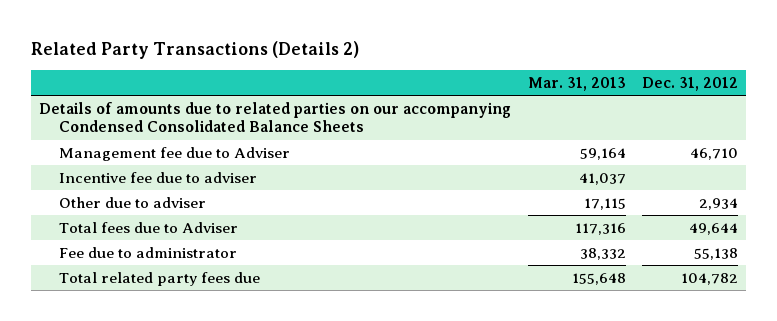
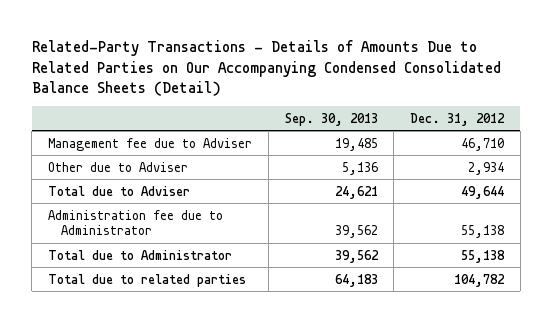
- Related Party Transactions (Details 2)
+ Related-Party Transactions - Details of Amounts Due to Related Parties on Our Accompanying Condensed Consolidated Balance Sheets (Detail)
- | Mar. 31, 2013 | Dec. 31, 2012
+ | Sep. 30, 2013 | Dec. 31, 2012
- Details of amounts due to related parties on our accompanying Condensed Consolidated Balance Sheets
- Incentive fee due to adviser | 41,037 |
- Other due to adviser | 17,115 | 2,934
- Total fees due to Adviser | 117,316 | 49,644
- Fee due to administrator | 38,332 | 55,138
- Total related party fees due | 155,648 | 104,782
+ Other due to Adviser | 5,136 | 2,934
+ Total due to Adviser | 24,621 | 49,644
+ Administration fee due to Administrator | 39,562 | 55,138
+ Total due to Administrator | 39,562 | 55,138
+ Total due to related parties | 64,183 | 104,782

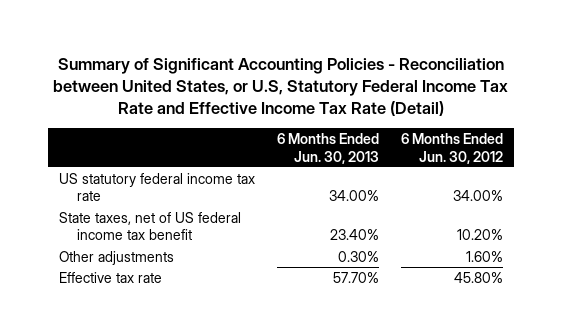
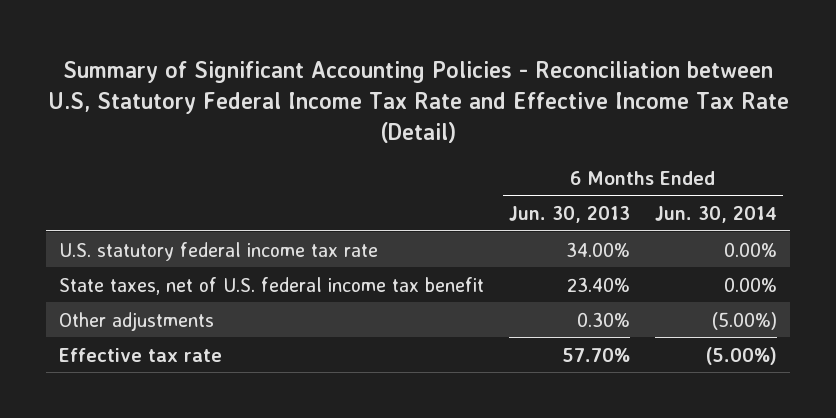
- Summary of Significant Accounting Policies - Reconciliation between United States, or U.S, Statutory Federal Income Tax Rate and Effective Income Tax Rate (Detail)
+ Summary of Significant Accounting Policies - Reconciliation between U.S, Statutory Federal Income Tax Rate and Effective Income Tax Rate (Detail)
- | 6 Months Ended Jun. 30, 2013 | 6 Months Ended Jun. 30, 2012
+ | 6 Months Ended Jun. 30, 2013 | 6 Months Ended Jun. 30, 2014
- US statutory federal income tax rate | 34.00% | 34.00%
- State taxes, net of US federal income tax benefit | 23.40% | 10.20%
+ U.S. statutory federal income tax rate | 34.00% | 0.00%
+ State taxes, net of U.S. federal income tax benefit | 23.40% | 0.00%

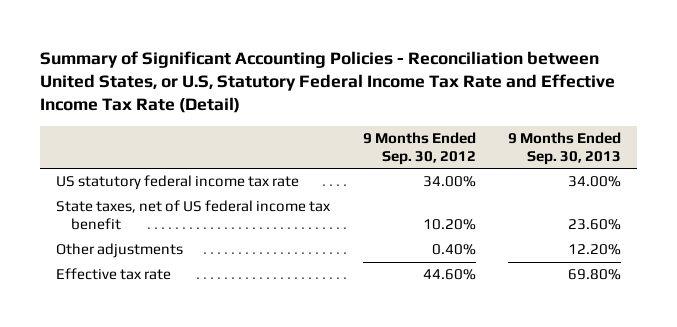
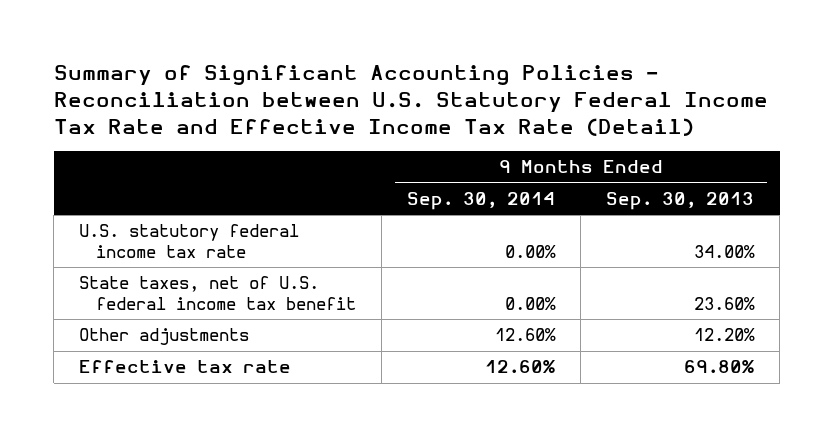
- Summary of Significant Accounting Policies - Reconciliation between United States, or U.S, Statutory Federal Income Tax Rate and Effective Income Tax Rate (Detail)
+ Summary of Significant Accounting Policies - Reconciliation between U.S. Statutory Federal Income Tax Rate and Effective Income Tax Rate (Detail)
- | 9 Months Ended Sep. 30, 2012 | 9 Months Ended Sep. 30, 2013
+ | 9 Months Ended Sep. 30, 2014 | 9 Months Ended Sep. 30, 2013
- US statutory federal income tax rate | 34.00% | 34.00%
- State taxes, net of US federal income tax benefit | 10.20% | 23.60%
+ U.S. statutory federal income tax rate | 0.00% | 34.00%
+ State taxes, net of U.S. federal income tax benefit | 0.00% | 23.60%

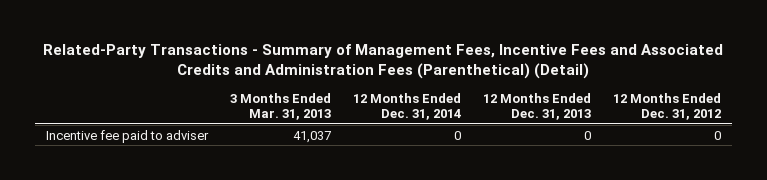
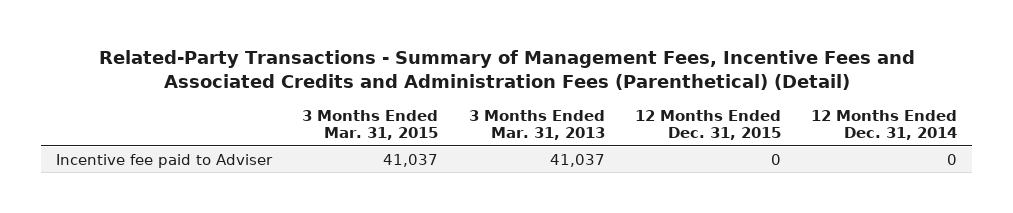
- | 3 Months Ended Mar. 31, 2013 | 12 Months Ended Dec. 31, 2014 | 12 Months Ended Dec. 31, 2013 | 12 Months Ended Dec. 31, 2012
+ | 3 Months Ended Mar. 31, 2015 | 3 Months Ended Mar. 31, 2013 | 12 Months Ended Dec. 31, 2015 | 12 Months Ended Dec. 31, 2014
- Incentive fee paid to adviser | 41,037 | 0 | 0 | 0
+ Incentive fee paid to Adviser | 41,037 | 41,037 | 0 | 0

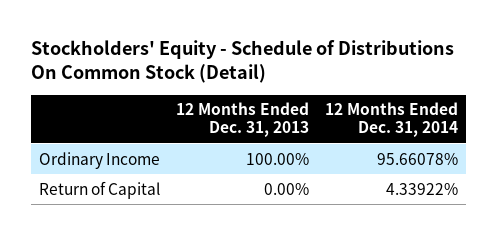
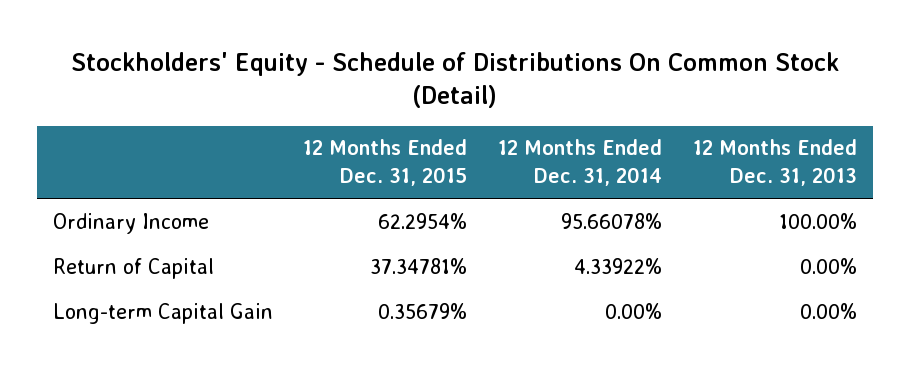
- | 12 Months Ended Dec. 31, 2013 | 12 Months Ended Dec. 31, 2014
+ | 12 Months Ended Dec. 31, 2015 | 12 Months Ended Dec. 31, 2014 | 12 Months Ended Dec. 31, 2013
+ Long-term Capital Gain | 0.35679% | 0.00% | 0.00%

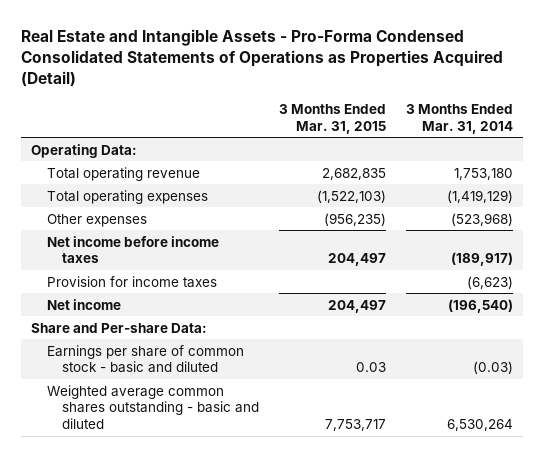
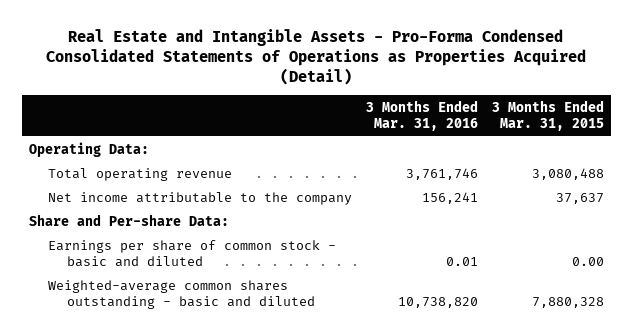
- | 3 Months Ended Mar. 31, 2015 | 3 Months Ended Mar. 31, 2014
+ | 3 Months Ended Mar. 31, 2016 | 3 Months Ended Mar. 31, 2015
- Total operating revenue | 2,682,835 | 1,753,180
- Total operating expenses | (1,522,103) | (1,419,129)
- Other expenses | (956,235) | (523,968)
- Net income before income taxes | 204,497 | (189,917)
- Provision for income taxes | | (6,623)
- Net income | 204,497 | (196,540)
+ Total operating revenue | 3,761,746 | 3,080,488
+ Net income attributable to the company | 156,241 | 37,637
- Earnings per share of common stock - basic and diluted | 0.03 | (0.03)
- Weighted average common shares outstanding - basic and diluted | 7,753,717 | 6,530,264
+ Earnings per share of common stock - basic and diluted | 0.01 | 0.00
+ Weighted-average common shares outstanding - basic and diluted | 10,738,820 | 7,880,328

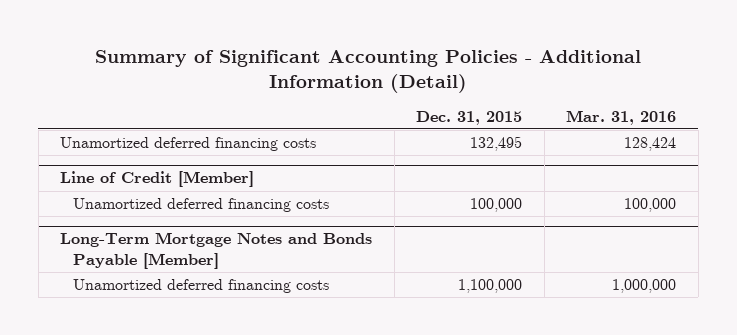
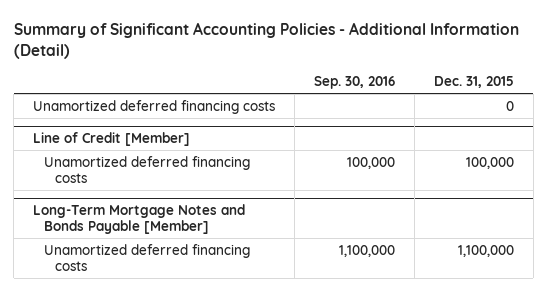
- | Dec. 31, 2015 | Mar. 31, 2016
+ | Sep. 30, 2016 | Dec. 31, 2015
- Unamortized deferred financing costs | 132,495 | 128,424
+ Unamortized deferred financing costs | | 0

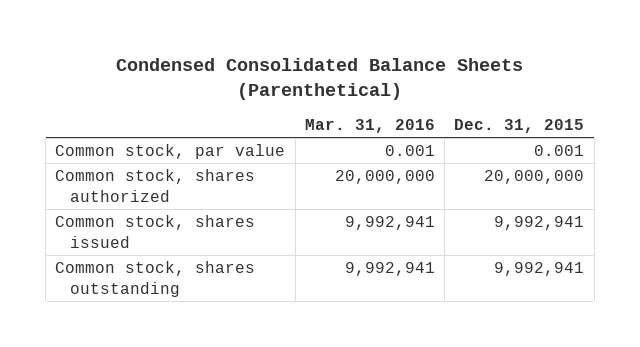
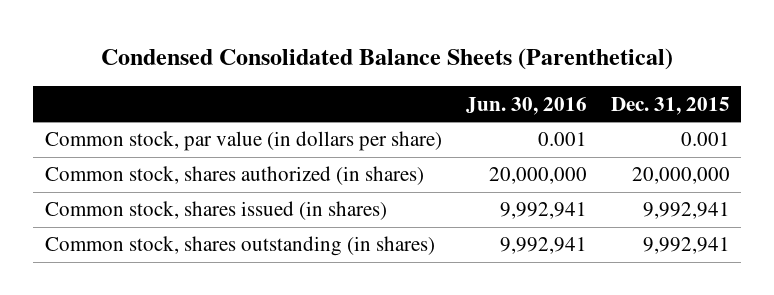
- | Mar. 31, 2016 | Dec. 31, 2015
+ | Jun. 30, 2016 | Dec. 31, 2015
- Common stock, par value | 0.001 | 0.001
- Common stock, shares authorized | 20,000,000 | 20,000,000
- Common stock, shares issued | 9,992,941 | 9,992,941
- Common stock, shares outstanding | 9,992,941 | 9,992,941
+ Common stock, par value (in dollars per share) | 0.001 | 0.001
+ Common stock, shares authorized (in shares) | 20,000,000 | 20,000,000
+ Common stock, shares issued (in shares) | 9,992,941 | 9,992,941
+ Common stock, shares outstanding (in shares) | 9,992,941 | 9,992,941

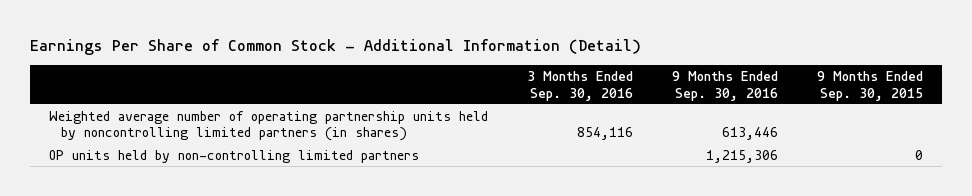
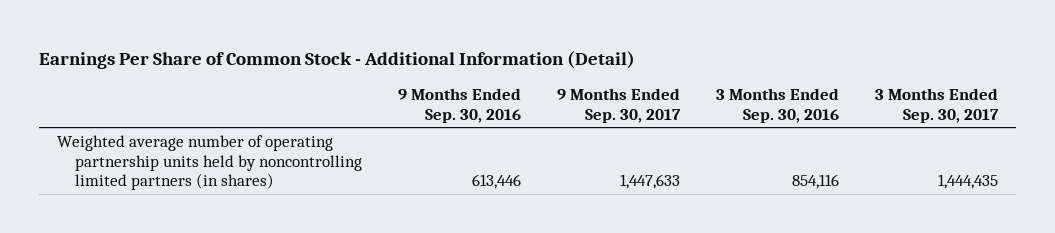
- | 3 Months Ended Sep. 30, 2016 | 9 Months Ended Sep. 30, 2016 | 9 Months Ended Sep. 30, 2015
+ | 9 Months Ended Sep. 30, 2016 | 9 Months Ended Sep. 30, 2017 | 3 Months Ended Sep. 30, 2016 | 3 Months Ended Sep. 30, 2017
- OP units held by non-controlling limited partners | | 1,215,306 | 0

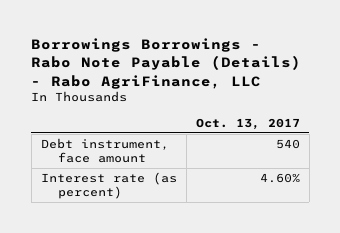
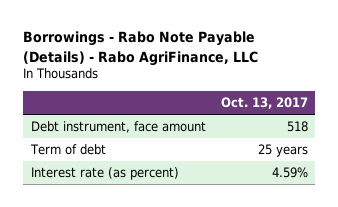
- Borrowings Borrowings - Rabo Note Payable (Details) - Rabo AgriFinance, LLC
+ Borrowings - Rabo Note Payable (Details) - Rabo AgriFinance, LLC
- Debt instrument, face amount | 540
- Interest rate (as percent) | 4.60%
+ Debt instrument, face amount | 518
+ Term of debt | 25 years
+ Interest rate (as percent) | 4.59%

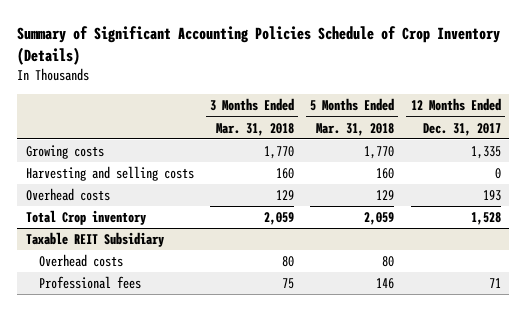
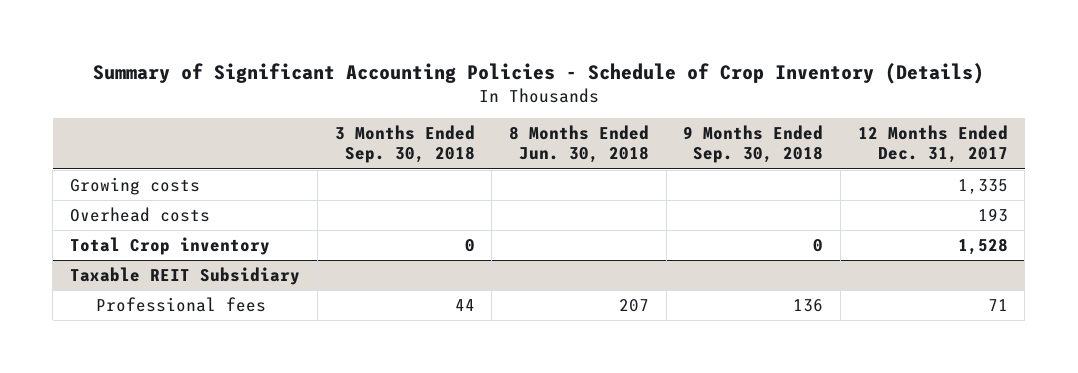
- Summary of Significant Accounting Policies Schedule of Crop Inventory (Details)
+ Summary of Significant Accounting Policies - Schedule of Crop Inventory (Details)
- | 3 Months Ended Mar. 31, 2018 | 5 Months Ended Mar. 31, 2018 | 12 Months Ended Dec. 31, 2017
+ | 3 Months Ended Sep. 30, 2018 | 8 Months Ended Jun. 30, 2018 | 9 Months Ended Sep. 30, 2018 | 12 Months Ended Dec. 31, 2017
- Harvesting and selling costs | 160 | 160 | 0
@ Taxable REIT Subsidiary
- Overhead costs | 80 | 80 |

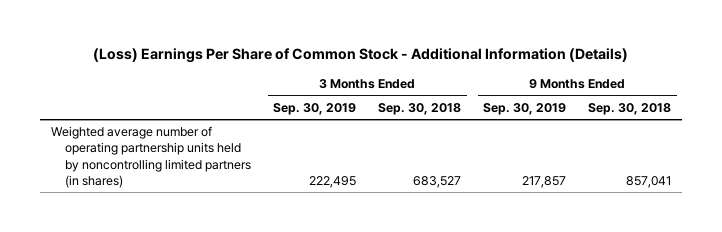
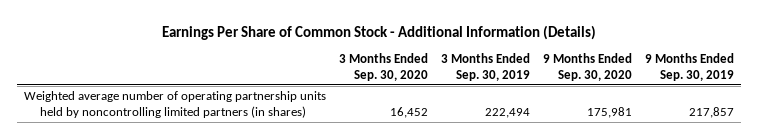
- (Loss) Earnings Per Share of Common Stock - Additional Information (Details)
+ Earnings Per Share of Common Stock - Additional Information (Details)
- | 3 Months Ended Sep. 30, 2019 | 3 Months Ended Sep. 30, 2018 | 9 Months Ended Sep. 30, 2019 | 9 Months Ended Sep. 30, 2018
+ | 3 Months Ended Sep. 30, 2020 | 3 Months Ended Sep. 30, 2019 | 9 Months Ended Sep. 30, 2020 | 9 Months Ended Sep. 30, 2019
- Weighted average number of operating partnership units held by noncontrolling limited partners (in shares) | 222,495 | 683,527 | 217,857 | 857,041
+ Weighted average number of operating partnership units held by noncontrolling limited partners (in shares) | 16,452 | 222,494 | 175,981 | 217,857

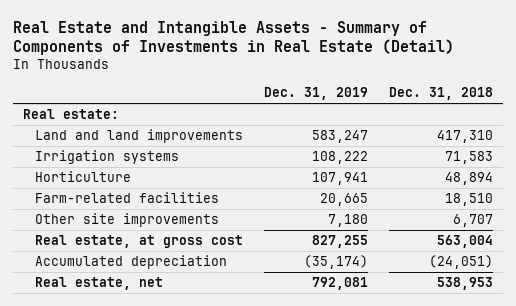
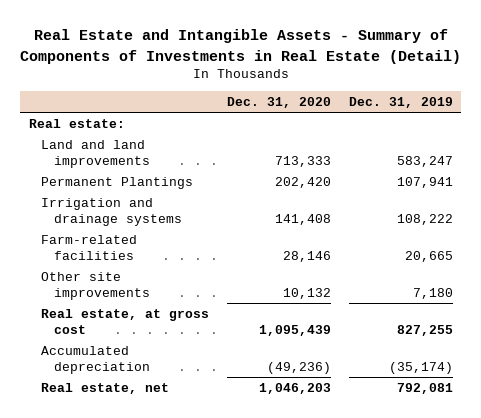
- | Dec. 31, 2019 | Dec. 31, 2018
+ | Dec. 31, 2020 | Dec. 31, 2019
- Irrigation systems | 108,222 | 71,583
- Horticulture | 107,941 | 48,894
+ Permanent Plantings | 202,420 | 107,941
+ Irrigation and drainage systems | 141,408 | 108,222

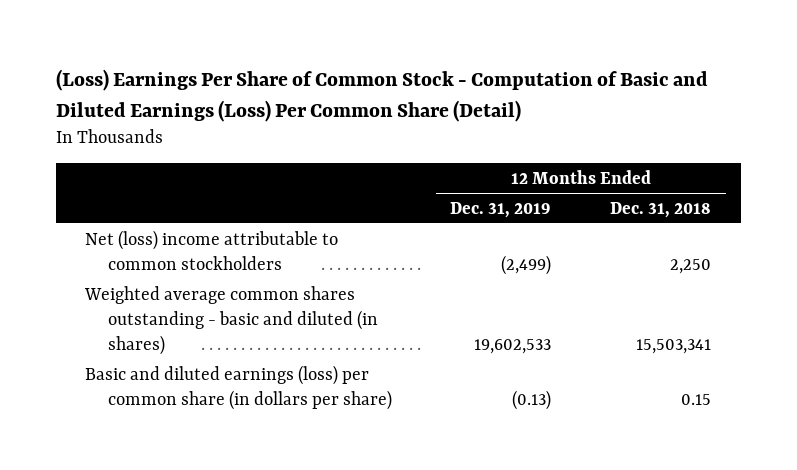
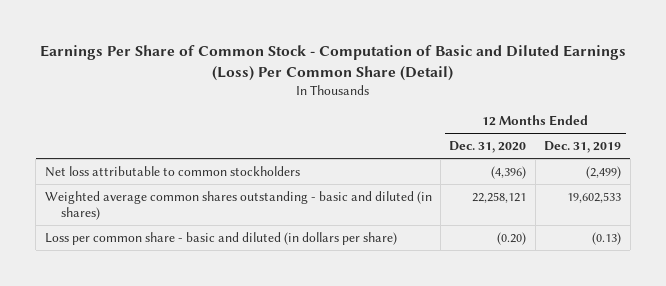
- (Loss) Earnings Per Share of Common Stock - Computation of Basic and Diluted Earnings (Loss) Per Common Share (Detail)
+ Earnings Per Share of Common Stock - Computation of Basic and Diluted Earnings (Loss) Per Common Share (Detail)
- | 12 Months Ended Dec. 31, 2019 | 12 Months Ended Dec. 31, 2018
+ | 12 Months Ended Dec. 31, 2020 | 12 Months Ended Dec. 31, 2019
- Net (loss) income attributable to common stockholders | (2,499) | 2,250
+ Net loss attributable to common stockholders | (4,396) | (2,499)
- Basic and diluted earnings (loss) per common share (in dollars per share) | (0.13) | 0.15
+ Loss per common share - basic and diluted (in dollars per share) | (0.20) | (0.13)

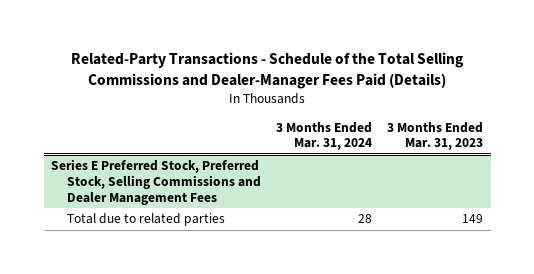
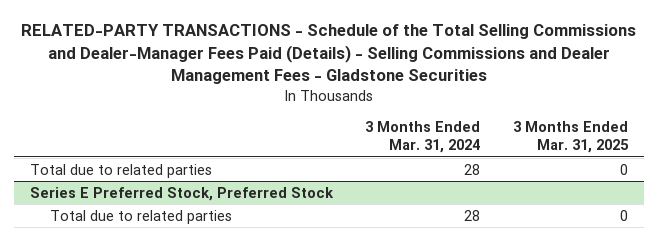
- Related-Party Transactions - Schedule of the Total Selling Commissions and Dealer-Manager Fees Paid (Details)
+ RELATED-PARTY TRANSACTIONS - Schedule of the Total Selling Commissions and Dealer-Manager Fees Paid (Details) - Selling Commissions and Dealer Management Fees - Gladstone Securities
- | 3 Months Ended Mar. 31, 2024 | 3 Months Ended Mar. 31, 2023
+ | 3 Months Ended Mar. 31, 2024 | 3 Months Ended Mar. 31, 2025
- Series E Preferred Stock, Preferred Stock, Selling Commissions and Dealer Management Fees
+ Series E Preferred Stock, Preferred Stock
+ Total due to related parties | 28 | 0

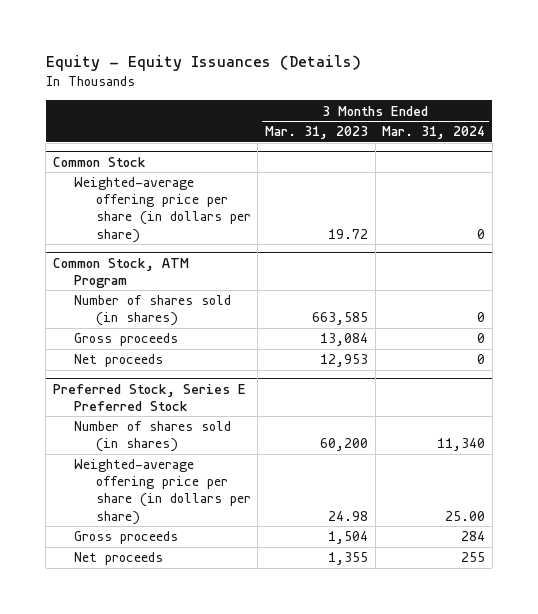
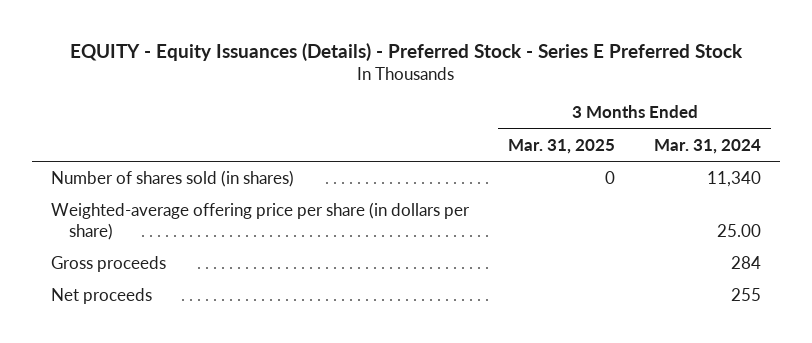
- Equity - Equity Issuances (Details)
+ EQUITY - Equity Issuances (Details) - Preferred Stock - Series E Preferred Stock
- | 3 Months Ended Mar. 31, 2023 | 3 Months Ended Mar. 31, 2024
+ | 3 Months Ended Mar. 31, 2025 | 3 Months Ended Mar. 31, 2024
- Common Stock
- Weighted-average offering price per share (in dollars per share) | 19.72 | 0
- Common Stock, ATM Program
- Number of shares sold (in shares) | 663,585 | 0
- Gross proceeds | 13,084 | 0
- Net proceeds | 12,953 | 0
- Preferred Stock, Series E Preferred Stock

